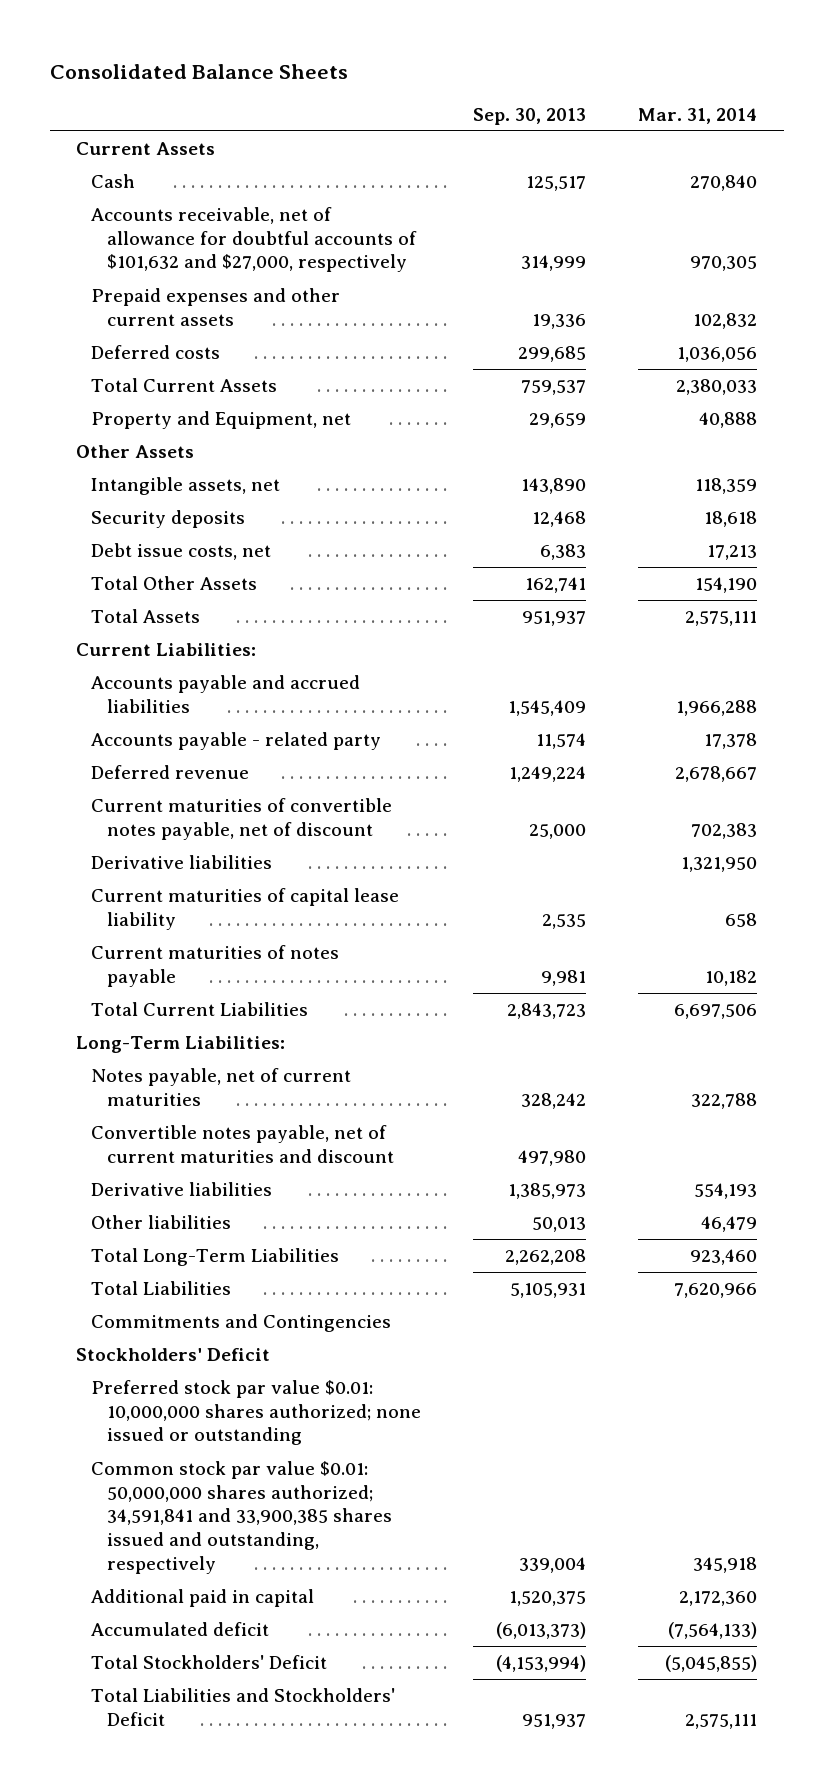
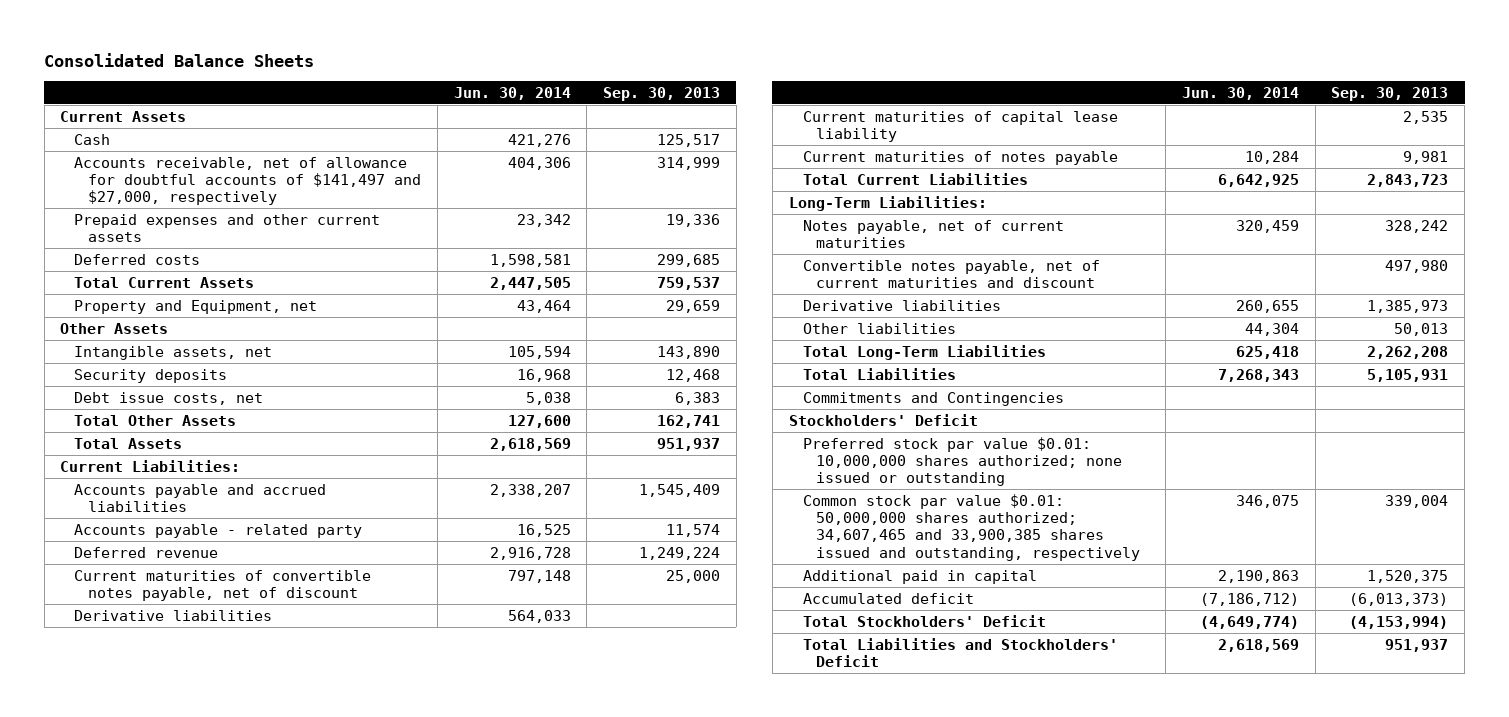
- | Sep. 30, 2013 | Mar. 31, 2014
+ | Jun. 30, 2014 | Sep. 30, 2013
- Accounts receivable, net of allowance for doubtful accounts of $101,632 and $27,000, respectively | 314,999 | 970,305
+ Accounts receivable, net of allowance for doubtful accounts of $141,497 and $27,000, respectively | 404,306 | 314,999
- Common stock par value $0.01: 50,000,000 shares authorized; 34,591,841 and 33,900,385 shares issued and outstanding, respectively | 339,004 | 345,918
+ Common stock par value $0.01: 50,000,000 shares authorized; 34,607,465 and 33,900,385 shares issued and outstanding, respectively | 346,075 | 339,004

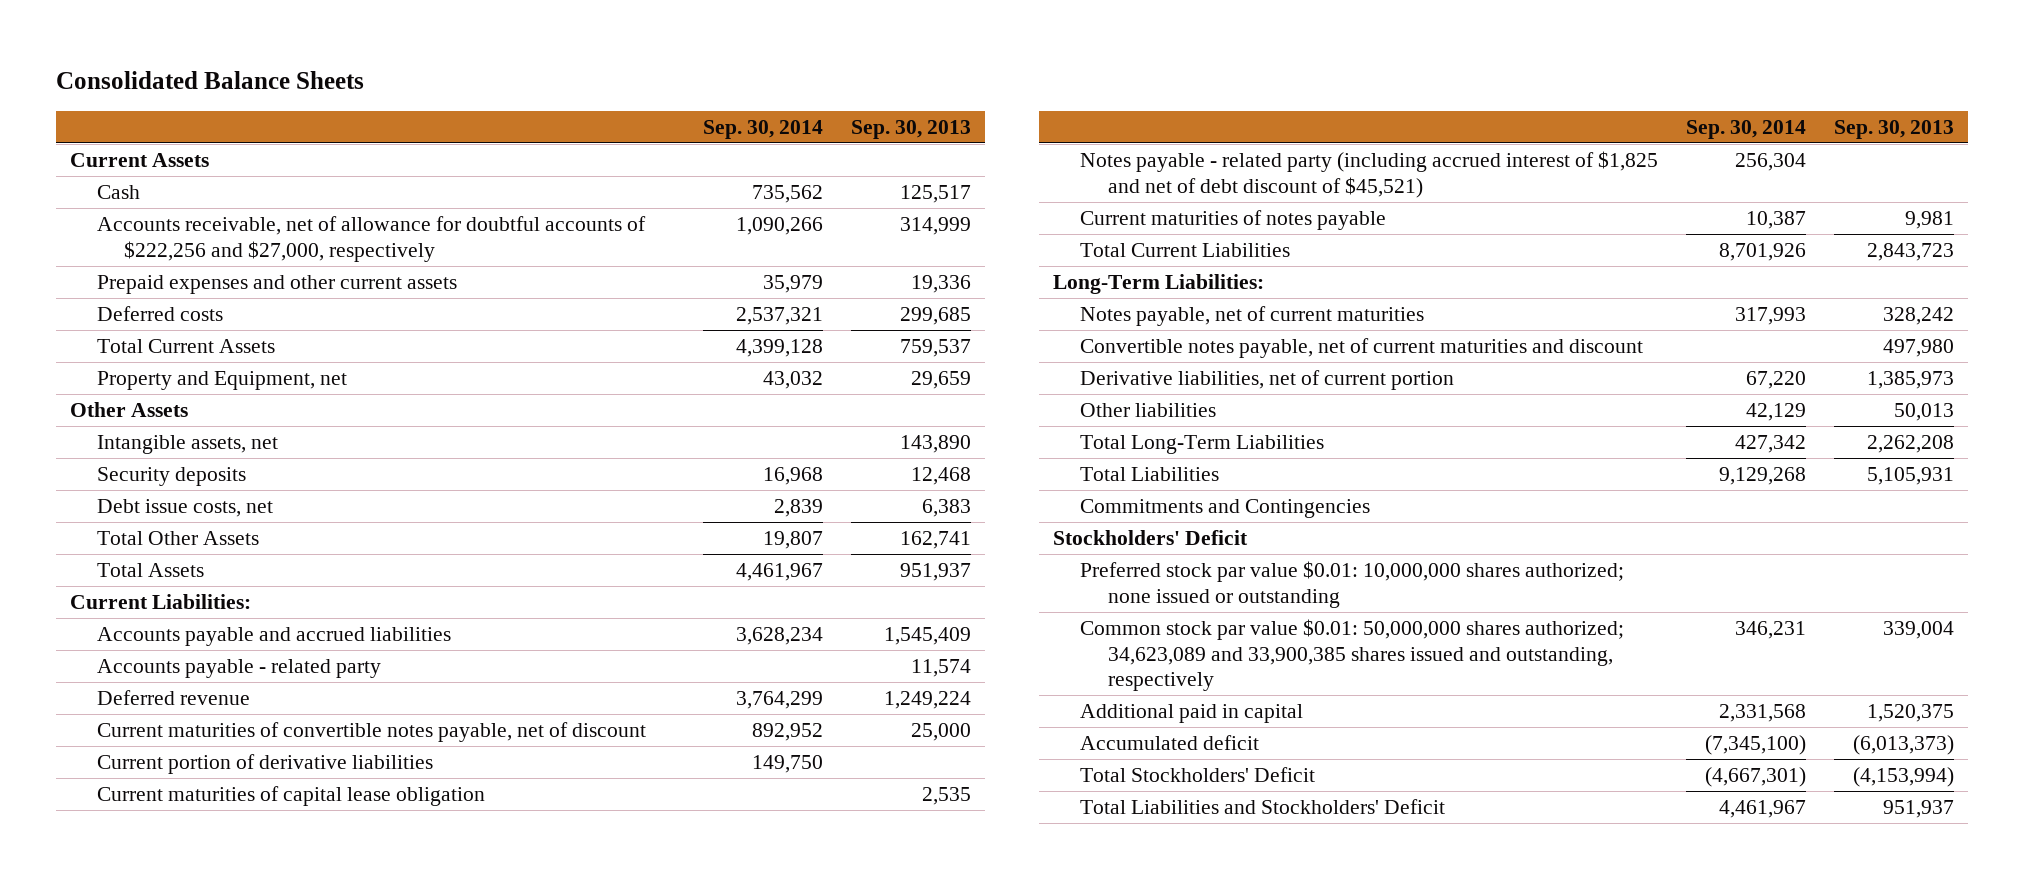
- | Jun. 30, 2014 | Sep. 30, 2013
+ | Sep. 30, 2014 | Sep. 30, 2013
- Accounts receivable, net of allowance for doubtful accounts of $141,497 and $27,000, respectively | 404,306 | 314,999
+ Accounts receivable, net of allowance for doubtful accounts of $222,256 and $27,000, respectively | 1,090,266 | 314,999
- Derivative liabilities | 564,033 |
- Current maturities of capital lease liability | | 2,535
+ Current portion of derivative liabilities | 149,750 |
+ Current maturities of capital lease obligation | | 2,535
+ Notes payable - related party (including accrued interest of $1,825 and net of debt discount of $45,521) | 256,304 |
- Derivative liabilities | 260,655 | 1,385,973
+ Derivative liabilities, net of current portion | 67,220 | 1,385,973
- Common stock par value $0.01: 50,000,000 shares authorized; 34,607,465 and 33,900,385 shares issued and outstanding, respectively | 346,075 | 339,004
+ Common stock par value $0.01: 50,000,000 shares authorized; 34,623,089 and 33,900,385 shares issued and outstanding, respectively | 346,231 | 339,004

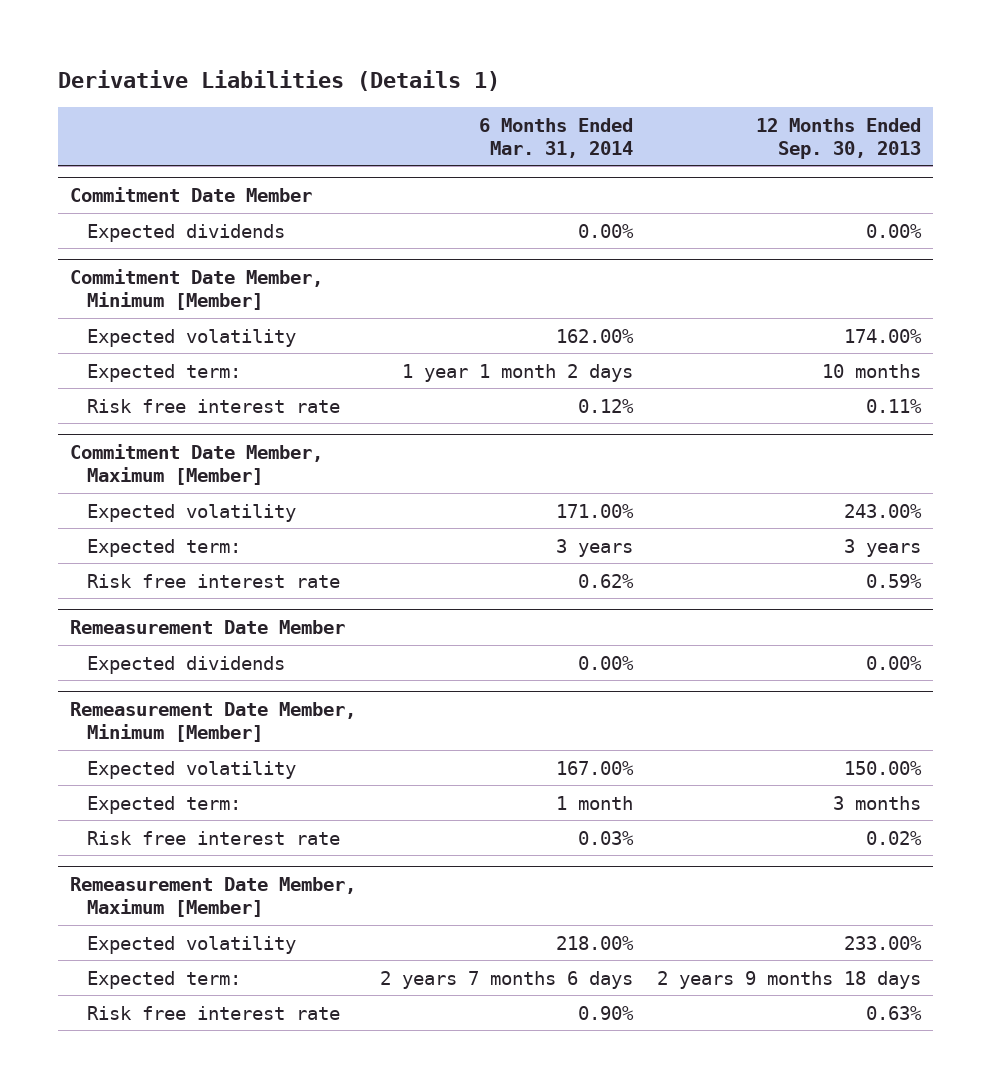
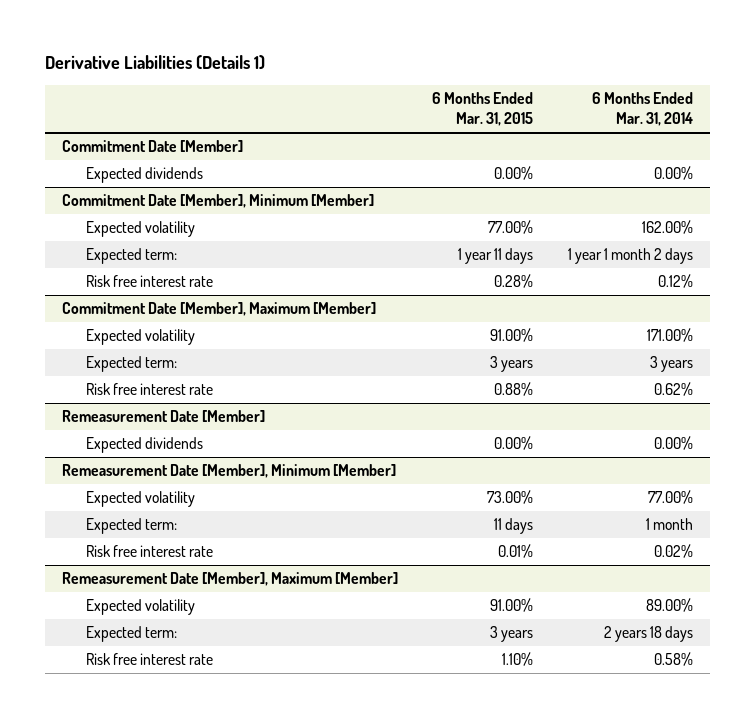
- | 6 Months Ended Mar. 31, 2014 | 12 Months Ended Sep. 30, 2013
+ | 6 Months Ended Mar. 31, 2015 | 6 Months Ended Mar. 31, 2014
- Commitment Date Member
+ Commitment Date [Member]
- Commitment Date Member, Minimum [Member]
+ Commitment Date [Member], Minimum [Member]
- Commitment Date Member, Maximum [Member]
+ Commitment Date [Member], Maximum [Member]
- Remeasurement Date Member
+ Remeasurement Date [Member]
- Remeasurement Date Member, Minimum [Member]
- Expected volatility | 167.00% | 150.00%
+ Remeasurement Date [Member], Minimum [Member]
+ Expected volatility | 73.00% | 77.00%
- Risk free interest rate | 0.03% | 0.02%
- Remeasurement Date Member, Maximum [Member]
- Expected volatility | 218.00% | 233.00%
- Expected term: | 2 years 7 months 6 days | 2 years 9 months 18 days
- Risk free interest rate | 0.90% | 0.63%
+ Risk free interest rate | 0.01% | 0.02%
+ Remeasurement Date [Member], Maximum [Member]
+ Expected volatility | 91.00% | 89.00%
+ Expected term: | 3 years | 2 years 18 days
+ Risk free interest rate | 1.10% | 0.58%

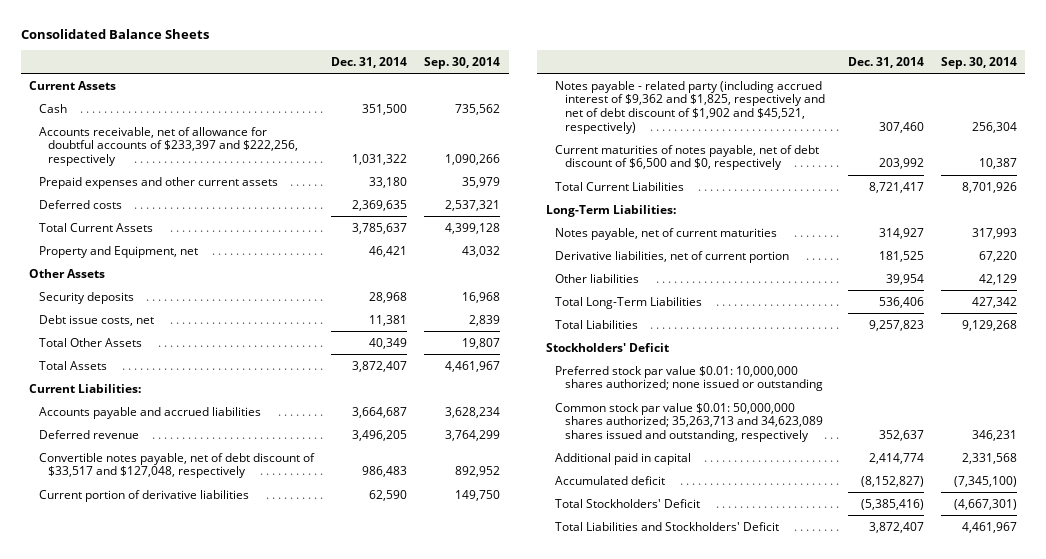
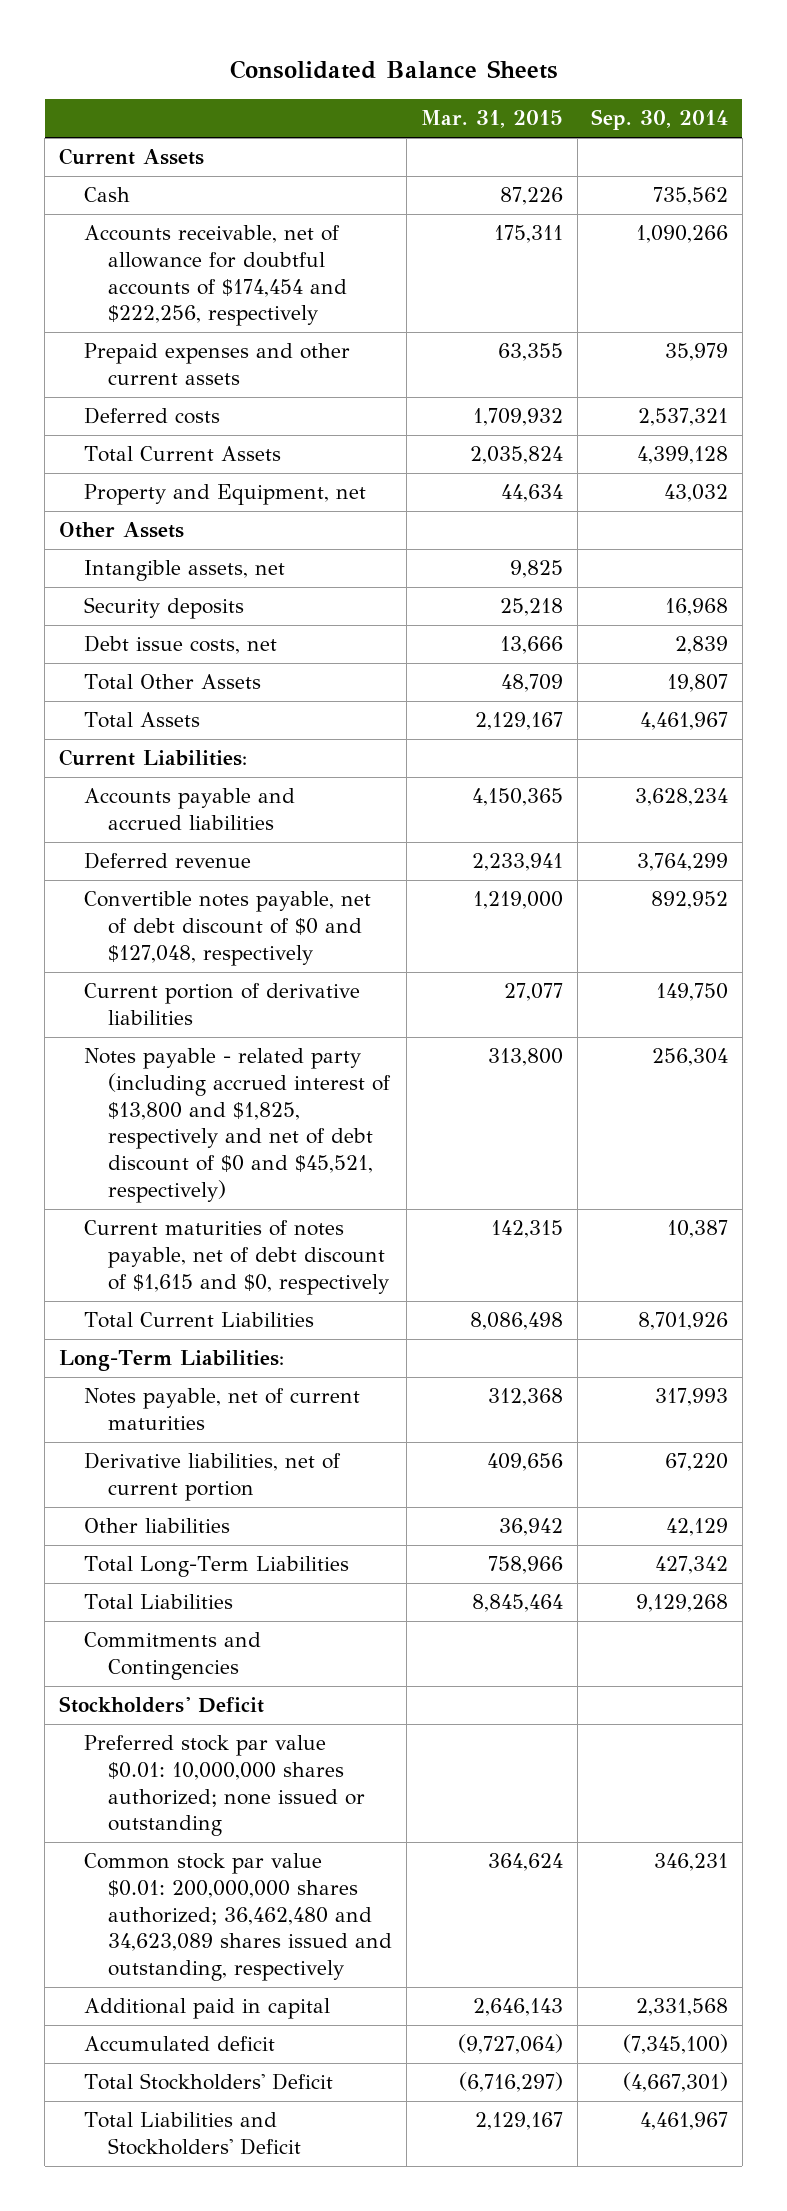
- | Dec. 31, 2014 | Sep. 30, 2014
+ | Mar. 31, 2015 | Sep. 30, 2014
- Accounts receivable, net of allowance for doubtful accounts of $233,397 and $222,256, respectively | 1,031,322 | 1,090,266
+ Accounts receivable, net of allowance for doubtful accounts of $174,454 and $222,256, respectively | 175,311 | 1,090,266
+ Intangible assets, net | 9,825 |
- Convertible notes payable, net of debt discount of $33,517 and $127,048, respectively | 986,483 | 892,952
+ Convertible notes payable, net of debt discount of $0 and $127,048, respectively | 1,219,000 | 892,952
- Notes payable - related party (including accrued interest of $9,362 and $1,825, respectively and net of debt discount of $1,902 and $45,521, respectively) | 307,460 | 256,304
- Current maturities of notes payable, net of debt discount of $6,500 and $0, respectively | 203,992 | 10,387
+ Notes payable - related party (including accrued interest of $13,800 and $1,825, respectively and net of debt discount of $0 and $45,521, respectively) | 313,800 | 256,304
+ Current maturities of notes payable, net of debt discount of $1,615 and $0, respectively | 142,315 | 10,387
+ Commitments and Contingencies
- Common stock par value $0.01: 50,000,000 shares authorized; 35,263,713 and 34,623,089 shares issued and outstanding, respectively | 352,637 | 346,231
+ Common stock par value $0.01: 200,000,000 shares authorized; 36,462,480 and 34,623,089 shares issued and outstanding, respectively | 364,624 | 346,231

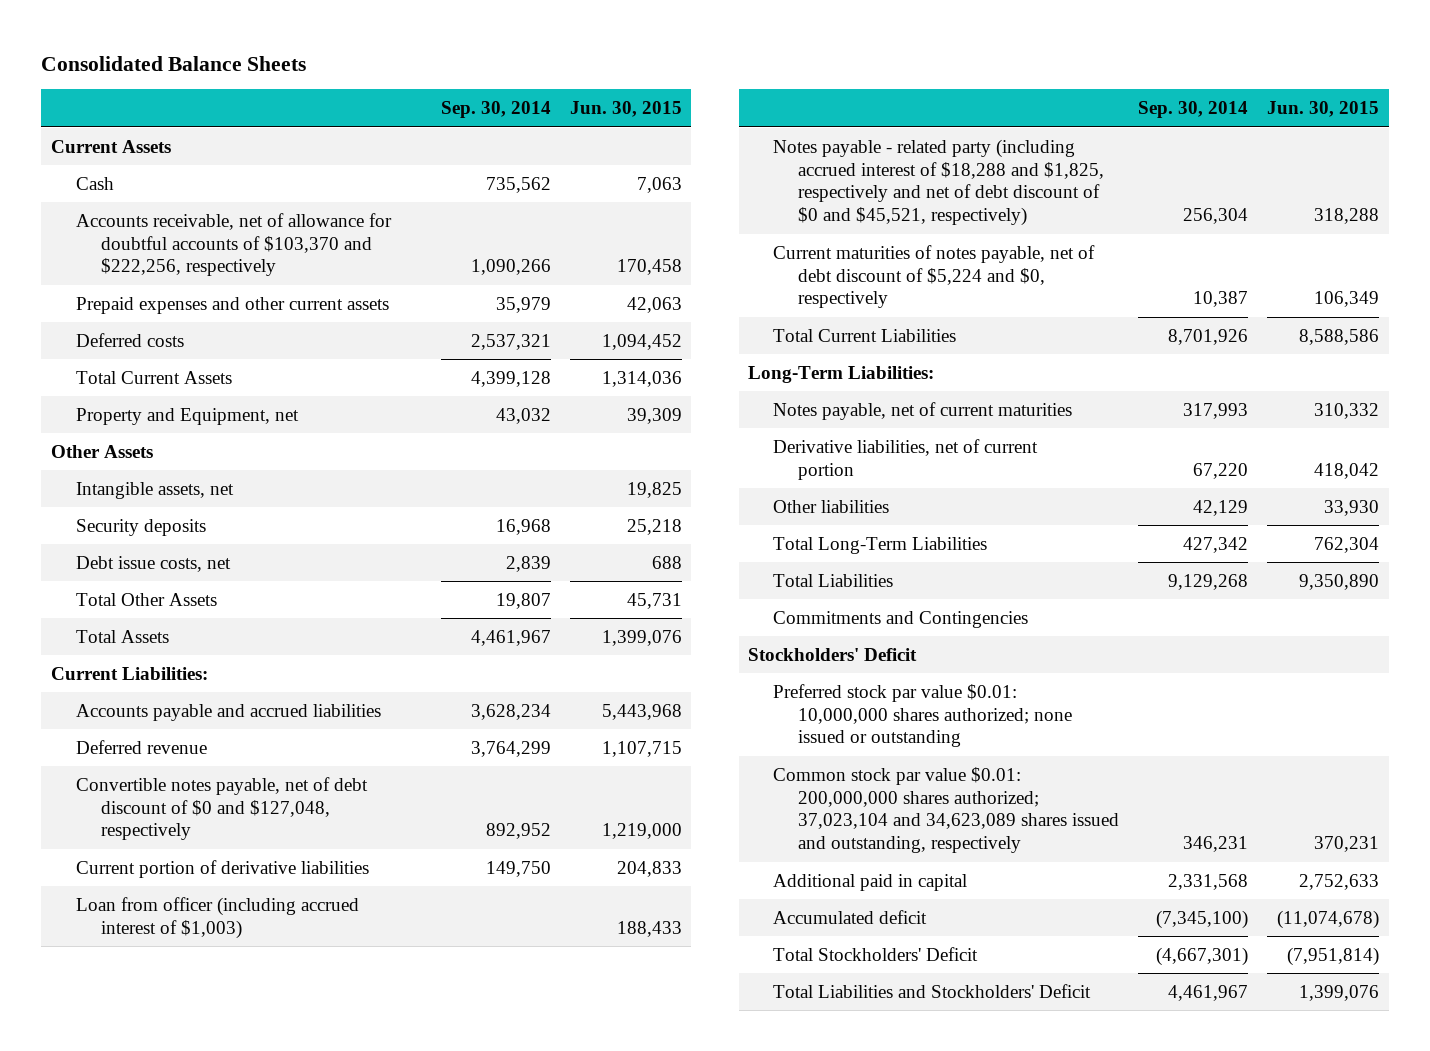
- | Mar. 31, 2015 | Sep. 30, 2014
+ | Sep. 30, 2014 | Jun. 30, 2015
- Accounts receivable, net of allowance for doubtful accounts of $174,454 and $222,256, respectively | 175,311 | 1,090,266
+ Accounts receivable, net of allowance for doubtful accounts of $103,370 and $222,256, respectively | 1,090,266 | 170,458
- Notes payable - related party (including accrued interest of $13,800 and $1,825, respectively and net of debt discount of $0 and $45,521, respectively) | 313,800 | 256,304
- Current maturities of notes payable, net of debt discount of $1,615 and $0, respectively | 142,315 | 10,387
+ Loan from officer (including accrued interest of $1,003) | | 188,433
+ Notes payable - related party (including accrued interest of $18,288 and $1,825, respectively and net of debt discount of $0 and $45,521, respectively) | 256,304 | 318,288
+ Current maturities of notes payable, net of debt discount of $5,224 and $0, respectively | 10,387 | 106,349
- Common stock par value $0.01: 200,000,000 shares authorized; 36,462,480 and 34,623,089 shares issued and outstanding, respectively | 364,624 | 346,231
+ Common stock par value $0.01: 200,000,000 shares authorized; 37,023,104 and 34,623,089 shares issued and outstanding, respectively | 346,231 | 370,231

